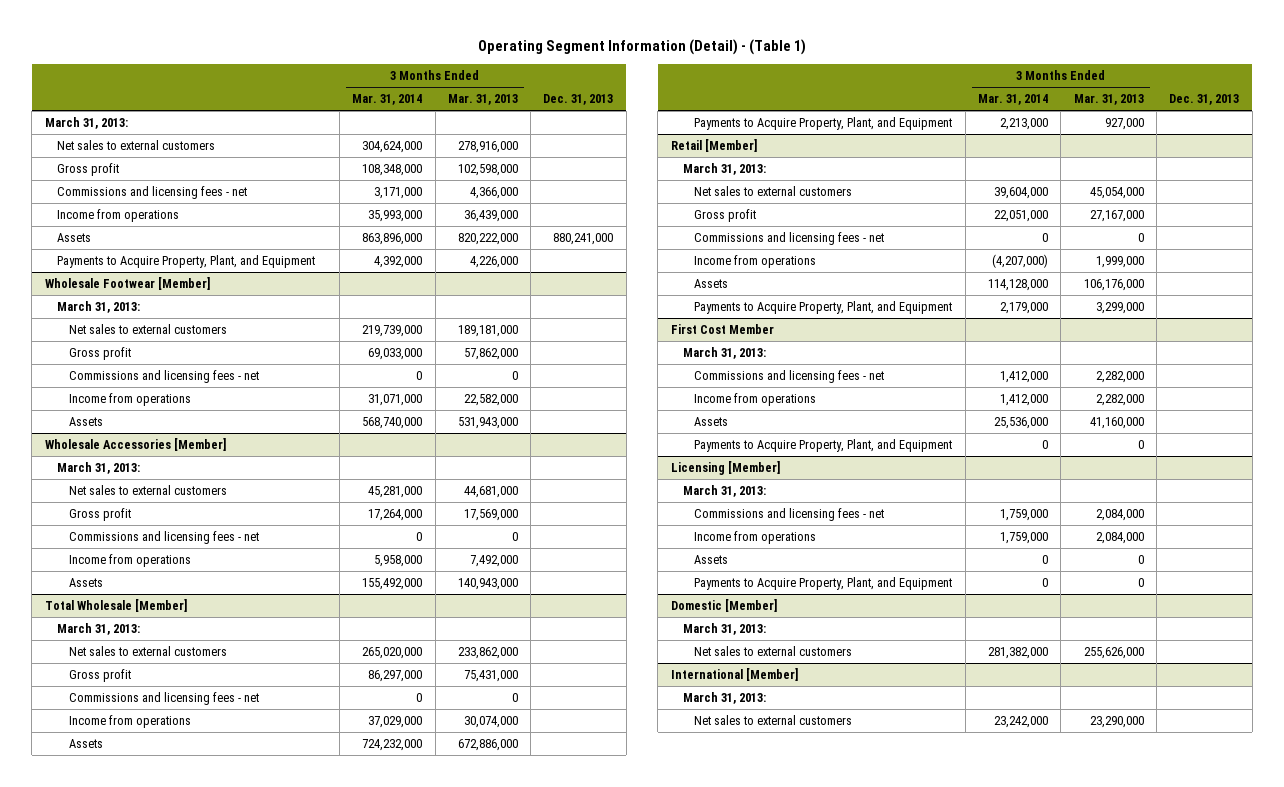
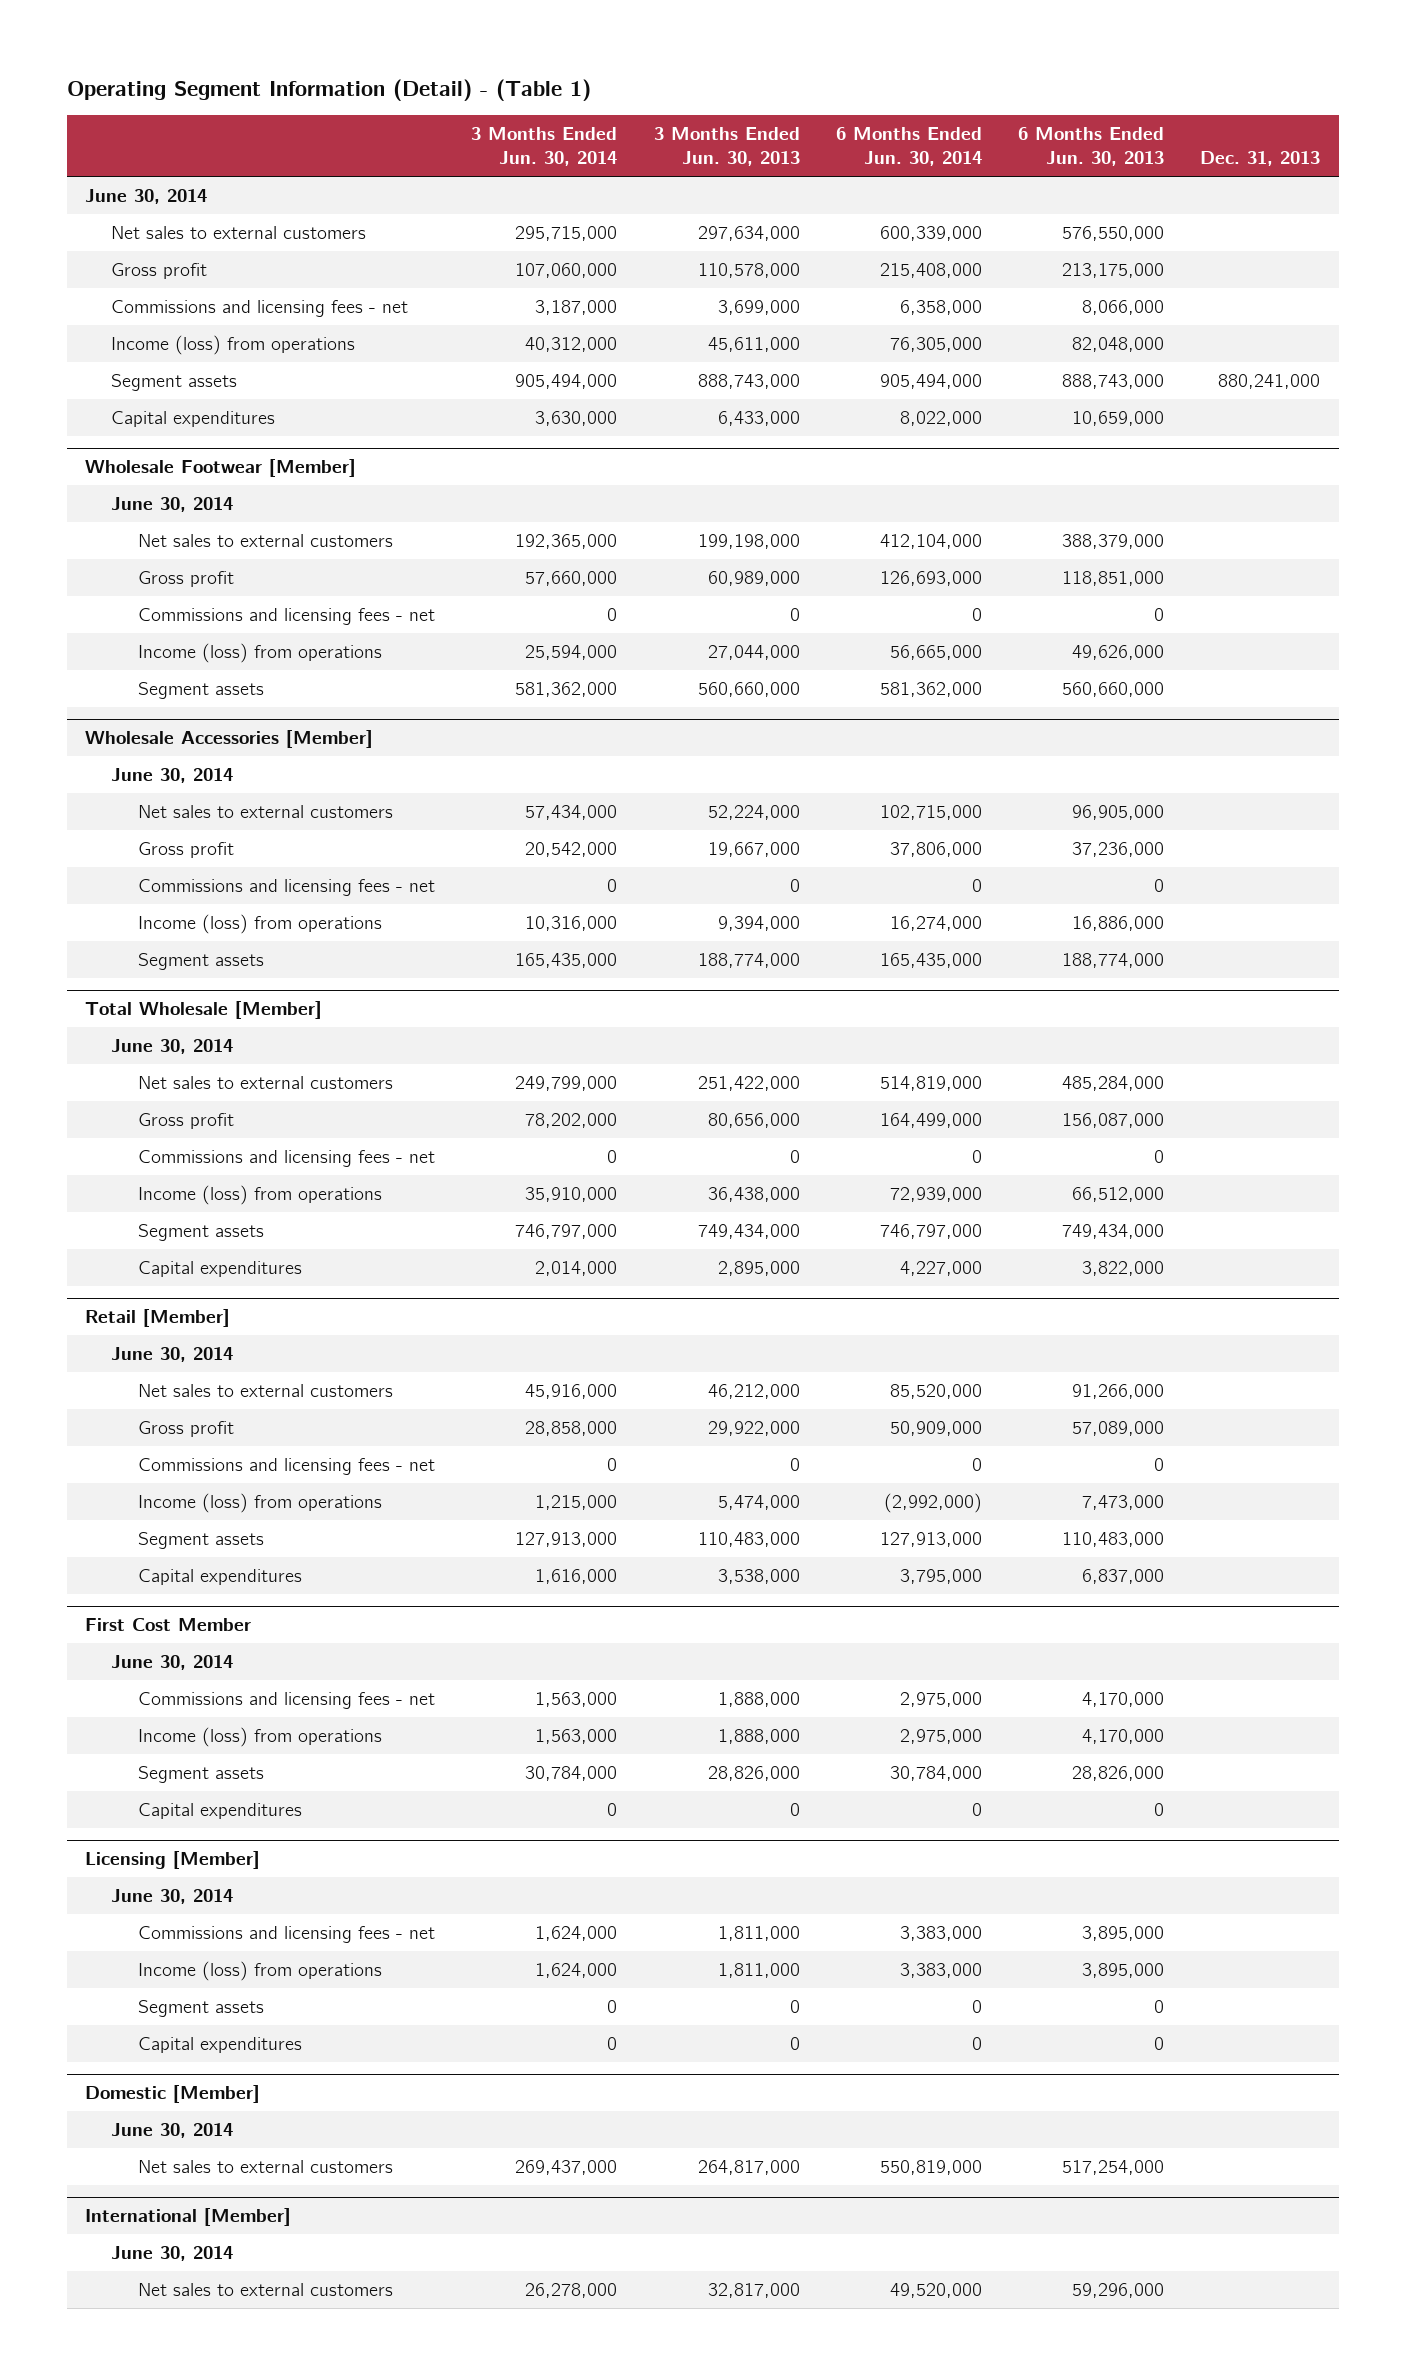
- | 3 Months Ended Mar. 31, 2014 | 3 Months Ended Mar. 31, 2013 | Dec. 31, 2013
+ | 3 Months Ended Jun. 30, 2014 | 3 Months Ended Jun. 30, 2013 | 6 Months Ended Jun. 30, 2014 | 6 Months Ended Jun. 30, 2013 | Dec. 31, 2013
- March 31, 2013:
+ June 30, 2014
- Income from operations | 35,993,000 | 36,439,000 |
- Assets | 863,896,000 | 820,222,000 | 880,241,000
- Payments to Acquire Property, Plant, and Equipment | 4,392,000 | 4,226,000 |
+ Income (loss) from operations | 40,312,000 | 45,611,000 | 76,305,000 | 82,048,000 |
+ Segment assets | 905,494,000 | 888,743,000 | 905,494,000 | 888,743,000 | 880,241,000
+ Capital expenditures | 3,630,000 | 6,433,000 | 8,022,000 | 10,659,000 |
@ Wholesale Footwear [Member]
- March 31, 2013:
+ June 30, 2014
- Income from operations | 31,071,000 | 22,582,000 |
- Assets | 568,740,000 | 531,943,000 |
+ Income (loss) from operations | 25,594,000 | 27,044,000 | 56,665,000 | 49,626,000 |
+ Segment assets | 581,362,000 | 560,660,000 | 581,362,000 | 560,660,000 |
@ Wholesale Accessories [Member]
- March 31, 2013:
+ June 30, 2014
- Income from operations | 5,958,000 | 7,492,000 |
- Assets | 155,492,000 | 140,943,000 |
+ Income (loss) from operations | 10,316,000 | 9,394,000 | 16,274,000 | 16,886,000 |
+ Segment assets | 165,435,000 | 188,774,000 | 165,435,000 | 188,774,000 |
@ Total Wholesale [Member]
- March 31, 2013:
+ June 30, 2014
- Income from operations | 37,029,000 | 30,074,000 |
- Assets | 724,232,000 | 672,886,000 |
- Payments to Acquire Property, Plant, and Equipment | 2,213,000 | 927,000 |
+ Income (loss) from operations | 35,910,000 | 36,438,000 | 72,939,000 | 66,512,000 |
+ Segment assets | 746,797,000 | 749,434,000 | 746,797,000 | 749,434,000 |
+ Capital expenditures | 2,014,000 | 2,895,000 | 4,227,000 | 3,822,000 |
@ Retail [Member]
- March 31, 2013:
+ June 30, 2014
- Income from operations | (4,207,000) | 1,999,000 |
- Assets | 114,128,000 | 106,176,000 |
- Payments to Acquire Property, Plant, and Equipment | 2,179,000 | 3,299,000 |
+ Income (loss) from operations | 1,215,000 | 5,474,000 | (2,992,000) | 7,473,000 |
+ Segment assets | 127,913,000 | 110,483,000 | 127,913,000 | 110,483,000 |
+ Capital expenditures | 1,616,000 | 3,538,000 | 3,795,000 | 6,837,000 |
@ First Cost Member
- March 31, 2013:
+ June 30, 2014
- Income from operations | 1,412,000 | 2,282,000 |
- Assets | 25,536,000 | 41,160,000 |
- Payments to Acquire Property, Plant, and Equipment | 0 | 0 |
+ Income (loss) from operations | 1,563,000 | 1,888,000 | 2,975,000 | 4,170,000 |
+ Segment assets | 30,784,000 | 28,826,000 | 30,784,000 | 28,826,000 |
+ Capital expenditures | 0 | 0 | 0 | 0 |
@ Licensing [Member]
- March 31, 2013:
+ June 30, 2014
- Income from operations | 1,759,000 | 2,084,000 |
- Assets | 0 | 0 |
- Payments to Acquire Property, Plant, and Equipment | 0 | 0 |
+ Income (loss) from operations | 1,624,000 | 1,811,000 | 3,383,000 | 3,895,000 |
+ Segment assets | 0 | 0 | 0 | 0 |
+ Capital expenditures | 0 | 0 | 0 | 0 |
@ Domestic [Member]
- March 31, 2013:
+ June 30, 2014
@ International [Member]
- March 31, 2013:
+ June 30, 2014

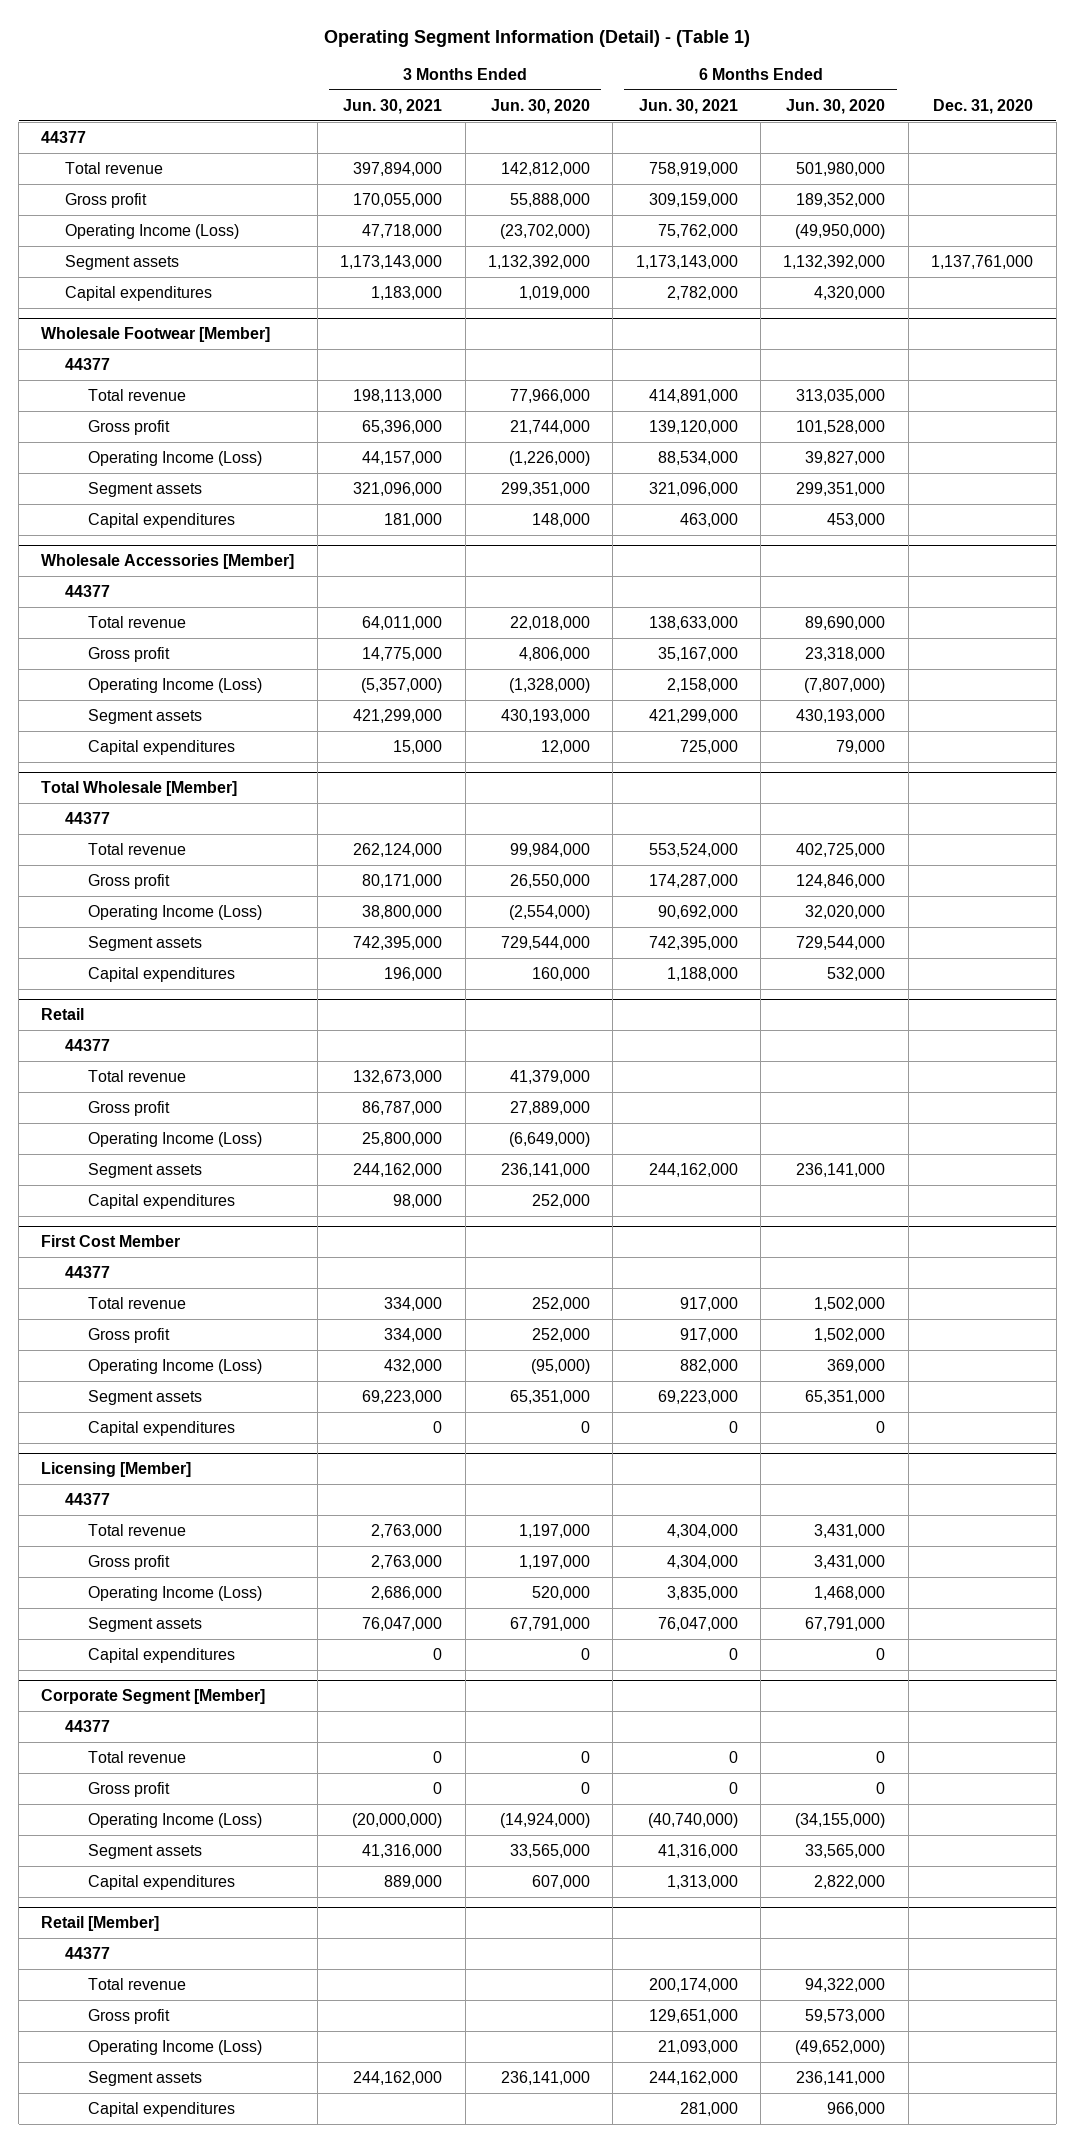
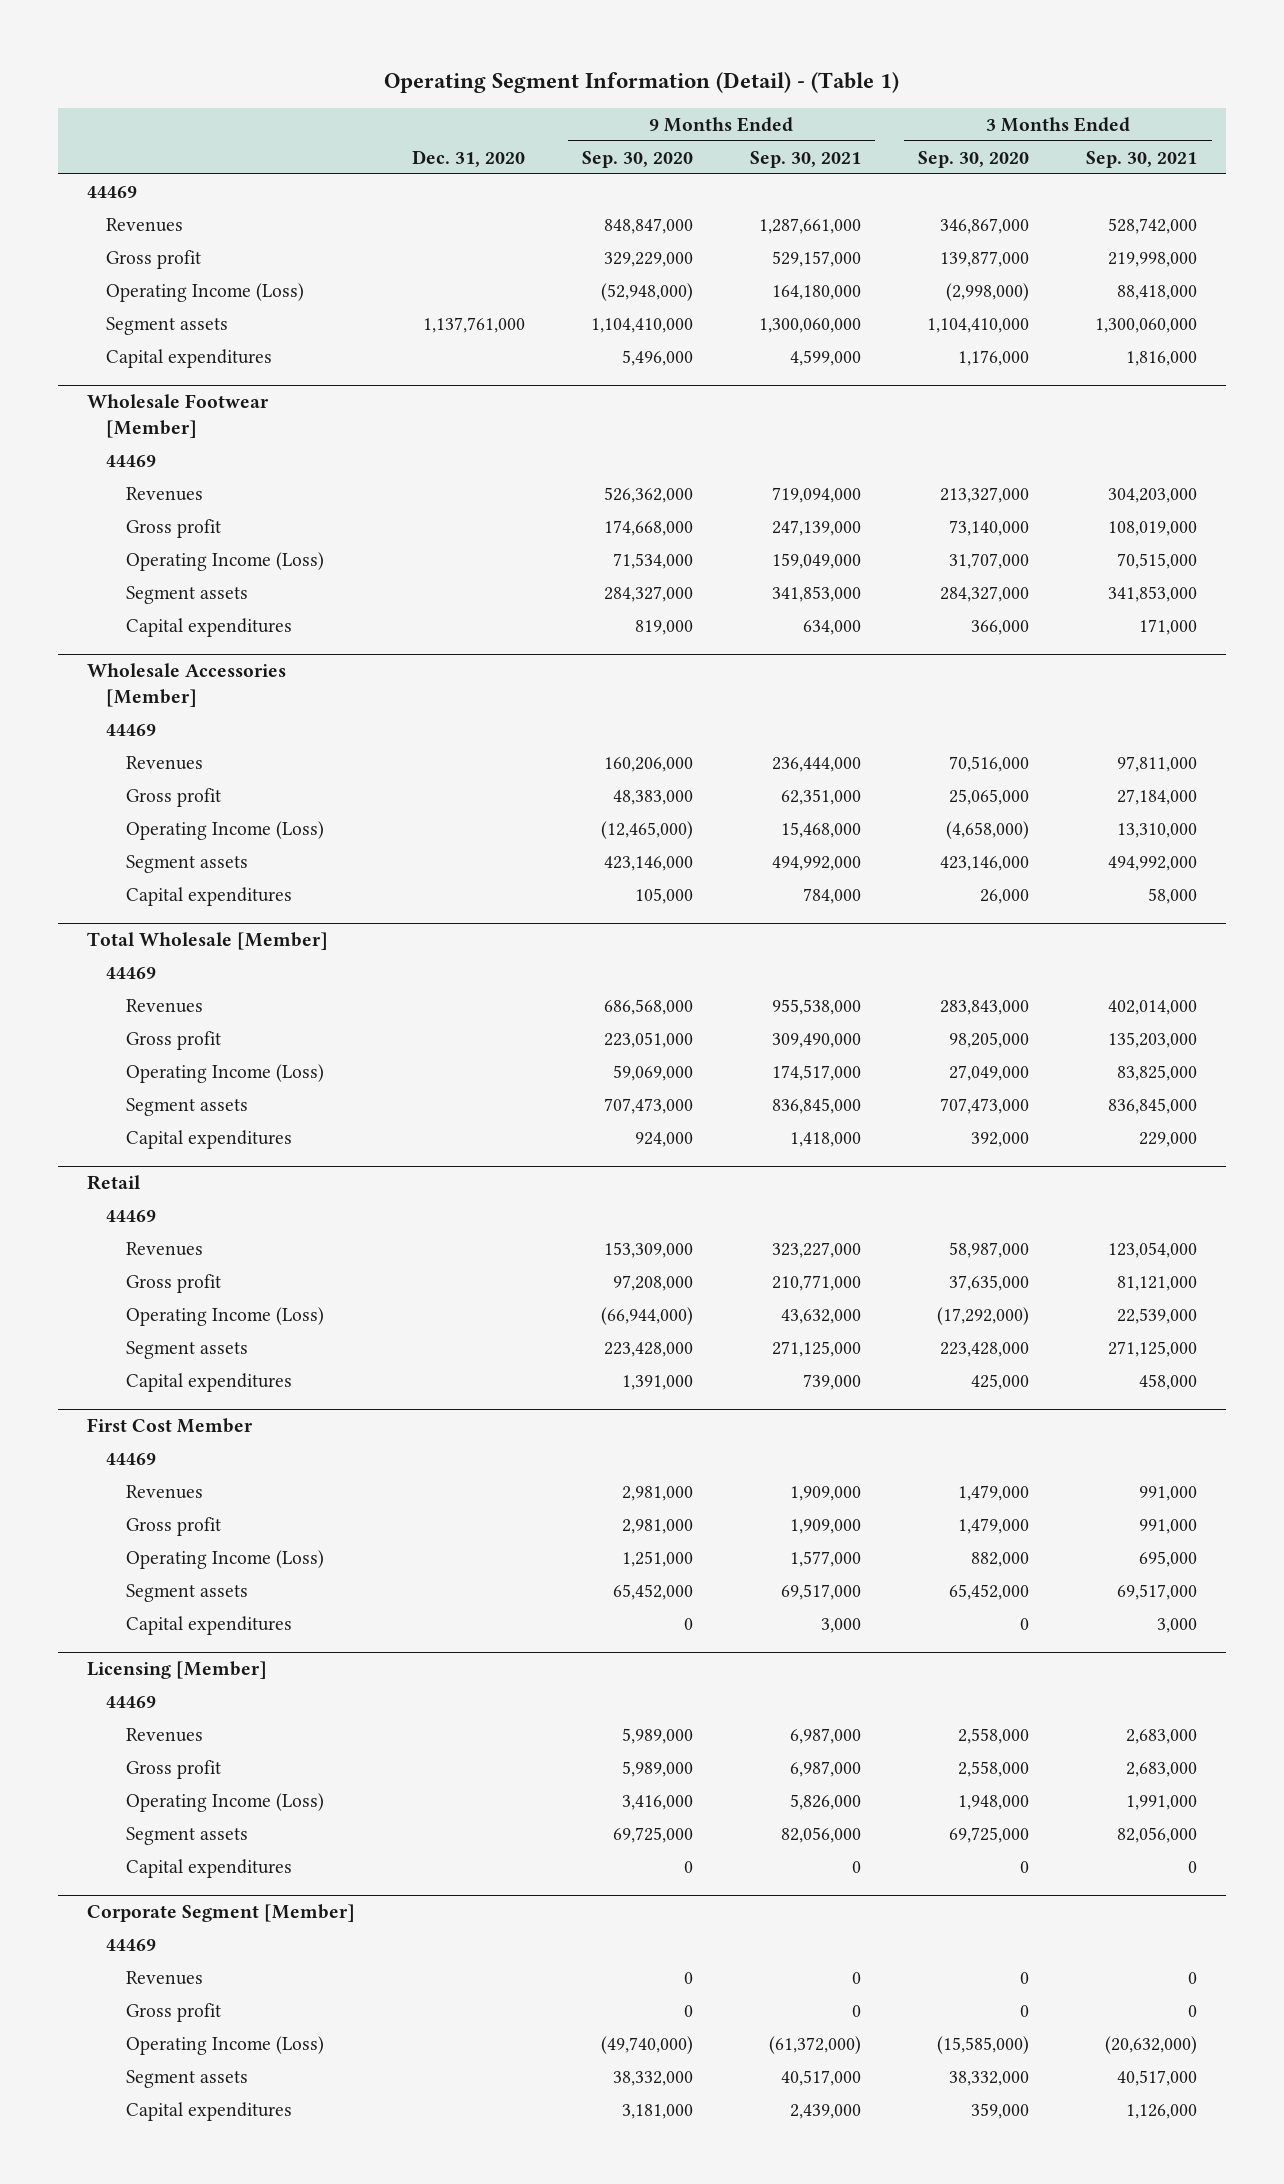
- | 3 Months Ended Jun. 30, 2021 | 3 Months Ended Jun. 30, 2020 | 6 Months Ended Jun. 30, 2021 | 6 Months Ended Jun. 30, 2020 | Dec. 31, 2020
+ | Dec. 31, 2020 | 9 Months Ended Sep. 30, 2020 | 9 Months Ended Sep. 30, 2021 | 3 Months Ended Sep. 30, 2020 | 3 Months Ended Sep. 30, 2021
- 44377
- Total revenue | 397,894,000 | 142,812,000 | 758,919,000 | 501,980,000 |
+ 44469
+ Revenues | | 848,847,000 | 1,287,661,000 | 346,867,000 | 528,742,000
@ Wholesale Footwear [Member]
- 44377
- Total revenue | 198,113,000 | 77,966,000 | 414,891,000 | 313,035,000 |
+ 44469
+ Revenues | | 526,362,000 | 719,094,000 | 213,327,000 | 304,203,000
@ Wholesale Accessories [Member]
- 44377
- Total revenue | 64,011,000 | 22,018,000 | 138,633,000 | 89,690,000 |
+ 44469
+ Revenues | | 160,206,000 | 236,444,000 | 70,516,000 | 97,811,000
@ Total Wholesale [Member]
- 44377
- Total revenue | 262,124,000 | 99,984,000 | 553,524,000 | 402,725,000 |
+ 44469
+ Revenues | | 686,568,000 | 955,538,000 | 283,843,000 | 402,014,000
@ Retail
- 44377
- Total revenue | 132,673,000 | 41,379,000 | | |
+ 44469
+ Revenues | | 153,309,000 | 323,227,000 | 58,987,000 | 123,054,000
@ First Cost Member
- 44377
- Total revenue | 334,000 | 252,000 | 917,000 | 1,502,000 |
+ 44469
+ Revenues | | 2,981,000 | 1,909,000 | 1,479,000 | 991,000
@ Licensing [Member]
- 44377
- Total revenue | 2,763,000 | 1,197,000 | 4,304,000 | 3,431,000 |
+ 44469
+ Revenues | | 5,989,000 | 6,987,000 | 2,558,000 | 2,683,000
@ Corporate Segment [Member]
- 44377
- Total revenue | 0 | 0 | 0 | 0 |
+ 44469
+ Revenues | | 0 | 0 | 0 | 0
- Retail [Member]
- 44377
- Total revenue | | | 200,174,000 | 94,322,000 |
- Gross profit | | | 129,651,000 | 59,573,000 |
- Operating Income (Loss) | | | 21,093,000 | (49,652,000) |
- Segment assets | 244,162,000 | 236,141,000 | 244,162,000 | 236,141,000 |
- Capital expenditures | | | 281,000 | 966,000 |

